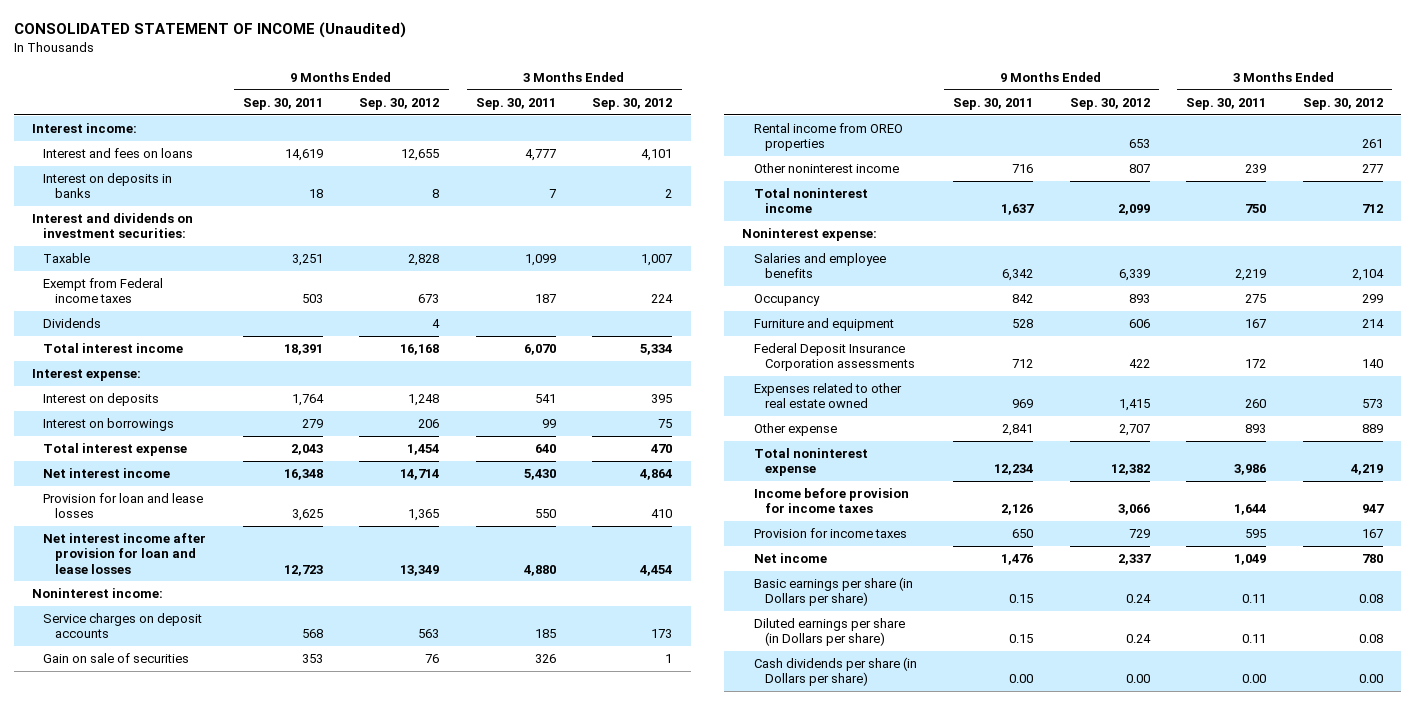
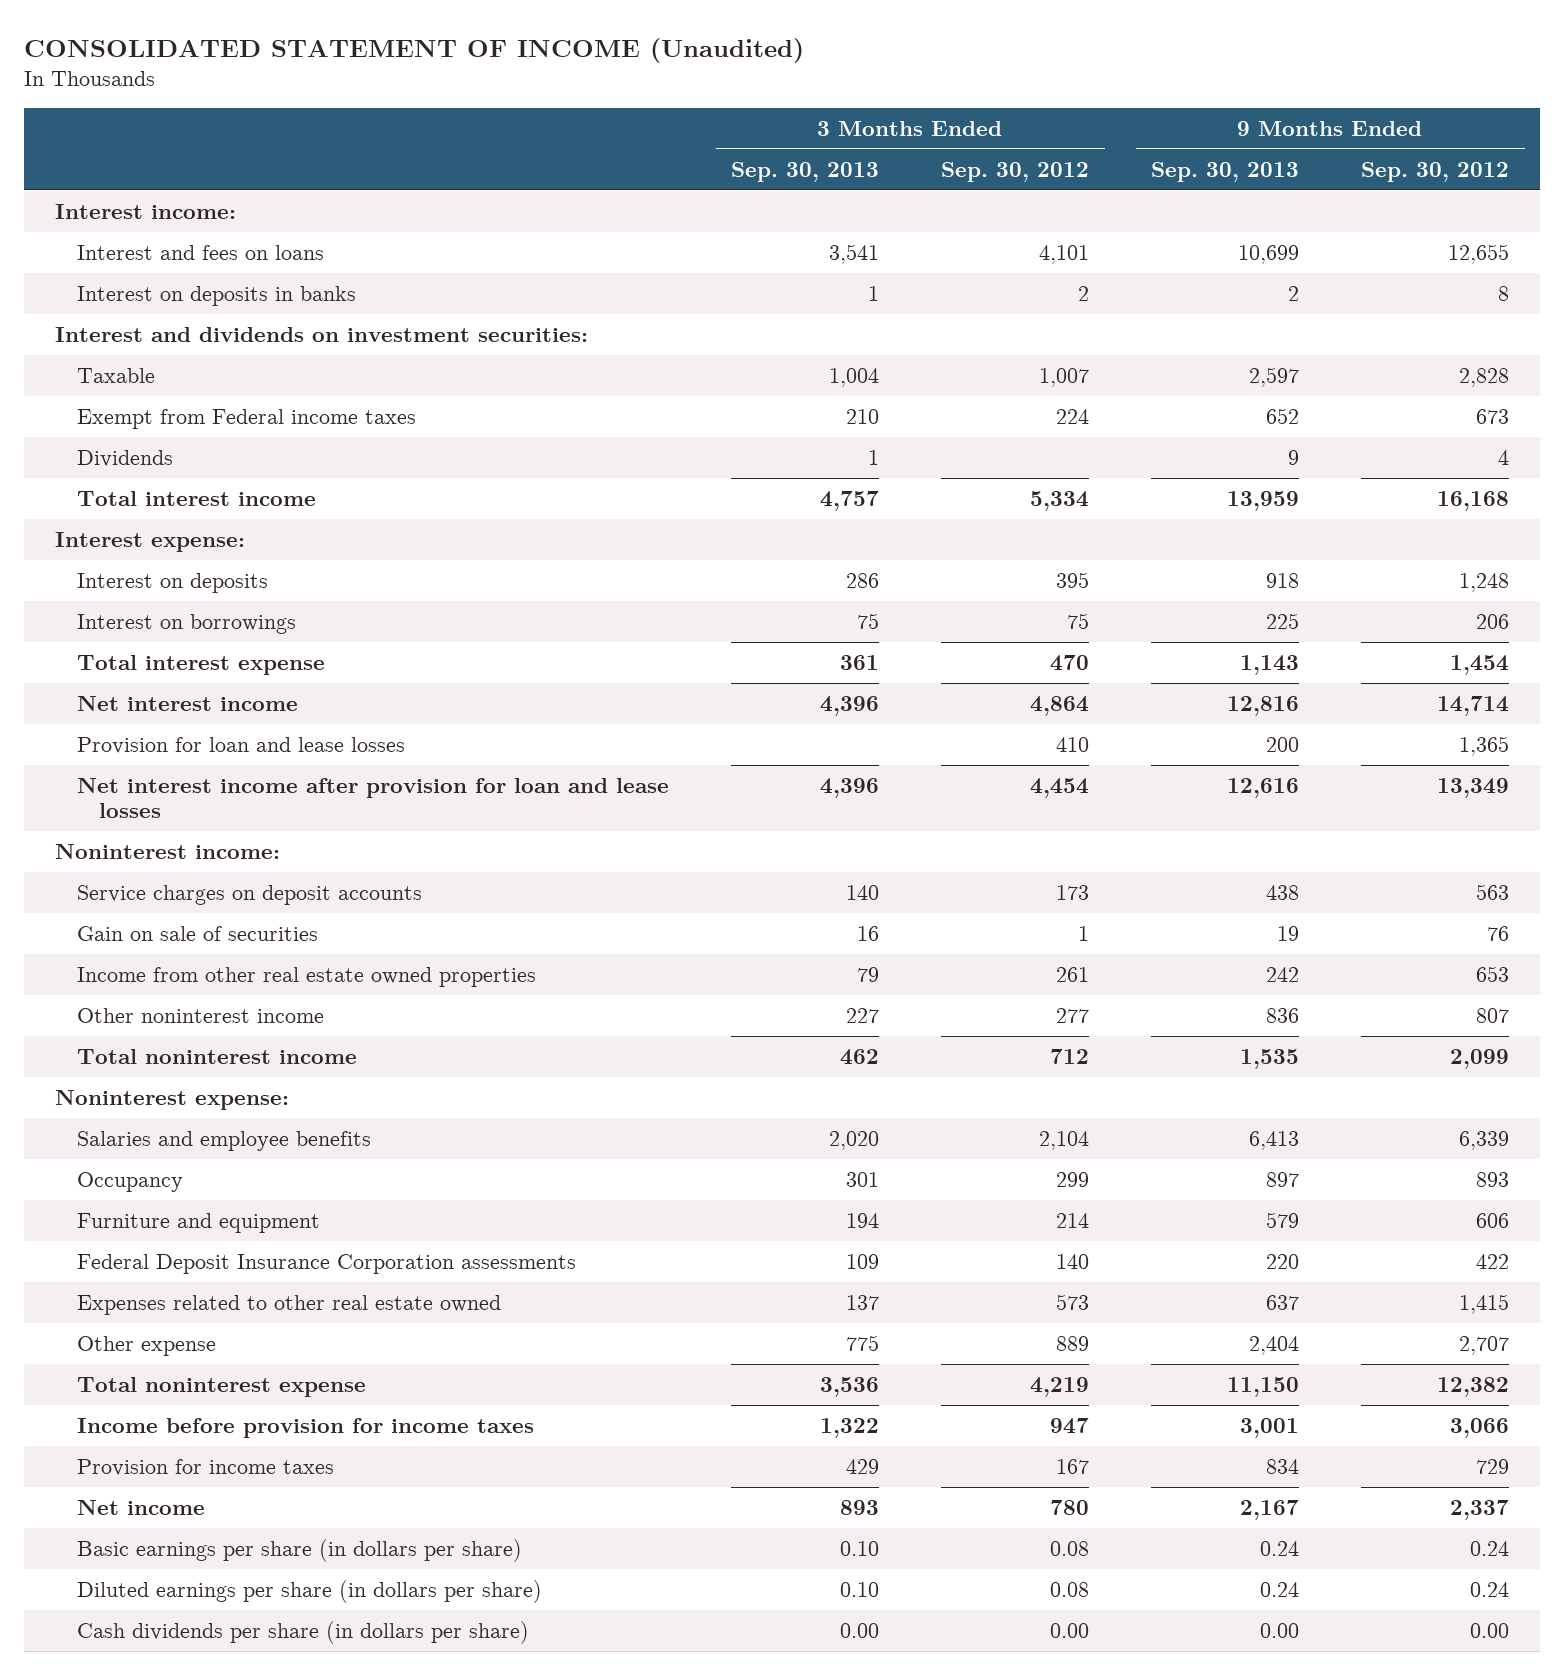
- | 9 Months Ended Sep. 30, 2011 | 9 Months Ended Sep. 30, 2012 | 3 Months Ended Sep. 30, 2011 | 3 Months Ended Sep. 30, 2012
+ | 3 Months Ended Sep. 30, 2013 | 3 Months Ended Sep. 30, 2012 | 9 Months Ended Sep. 30, 2013 | 9 Months Ended Sep. 30, 2012
- Rental income from OREO properties | | 653 | | 261
+ Income from other real estate owned properties | 79 | 261 | 242 | 653
- Basic earnings per share (in Dollars per share) | 0.15 | 0.24 | 0.11 | 0.08
- Diluted earnings per share (in Dollars per share) | 0.15 | 0.24 | 0.11 | 0.08
- Cash dividends per share (in Dollars per share) | 0.00 | 0.00 | 0.00 | 0.00
+ Basic earnings per share (in dollars per share) | 0.10 | 0.08 | 0.24 | 0.24
+ Diluted earnings per share (in dollars per share) | 0.10 | 0.08 | 0.24 | 0.24
+ Cash dividends per share (in dollars per share) | 0.00 | 0.00 | 0.00 | 0.00

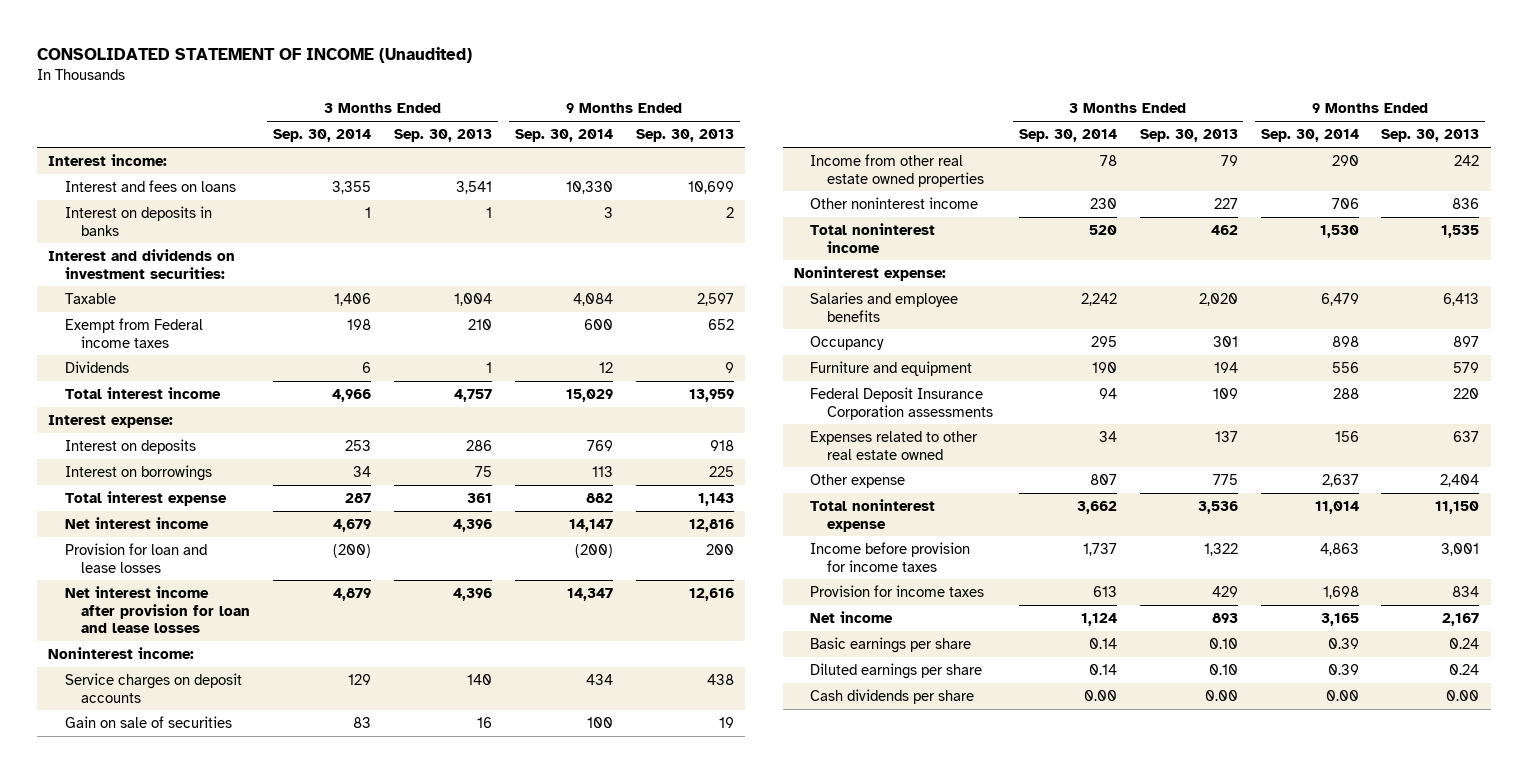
- | 3 Months Ended Sep. 30, 2013 | 3 Months Ended Sep. 30, 2012 | 9 Months Ended Sep. 30, 2013 | 9 Months Ended Sep. 30, 2012
+ | 3 Months Ended Sep. 30, 2014 | 3 Months Ended Sep. 30, 2013 | 9 Months Ended Sep. 30, 2014 | 9 Months Ended Sep. 30, 2013
- Basic earnings per share (in dollars per share) | 0.10 | 0.08 | 0.24 | 0.24
- Diluted earnings per share (in dollars per share) | 0.10 | 0.08 | 0.24 | 0.24
- Cash dividends per share (in dollars per share) | 0.00 | 0.00 | 0.00 | 0.00
+ Basic earnings per share | 0.14 | 0.10 | 0.39 | 0.24
+ Diluted earnings per share | 0.14 | 0.10 | 0.39 | 0.24
+ Cash dividends per share | 0.00 | 0.00 | 0.00 | 0.00

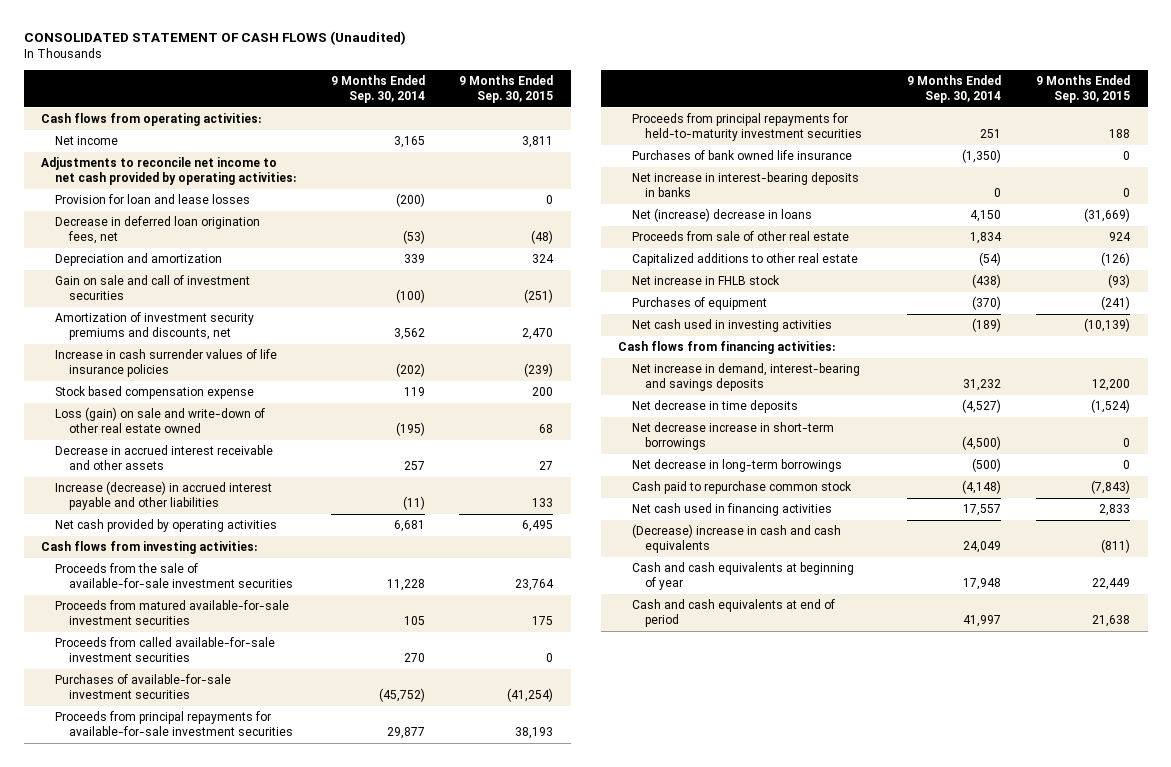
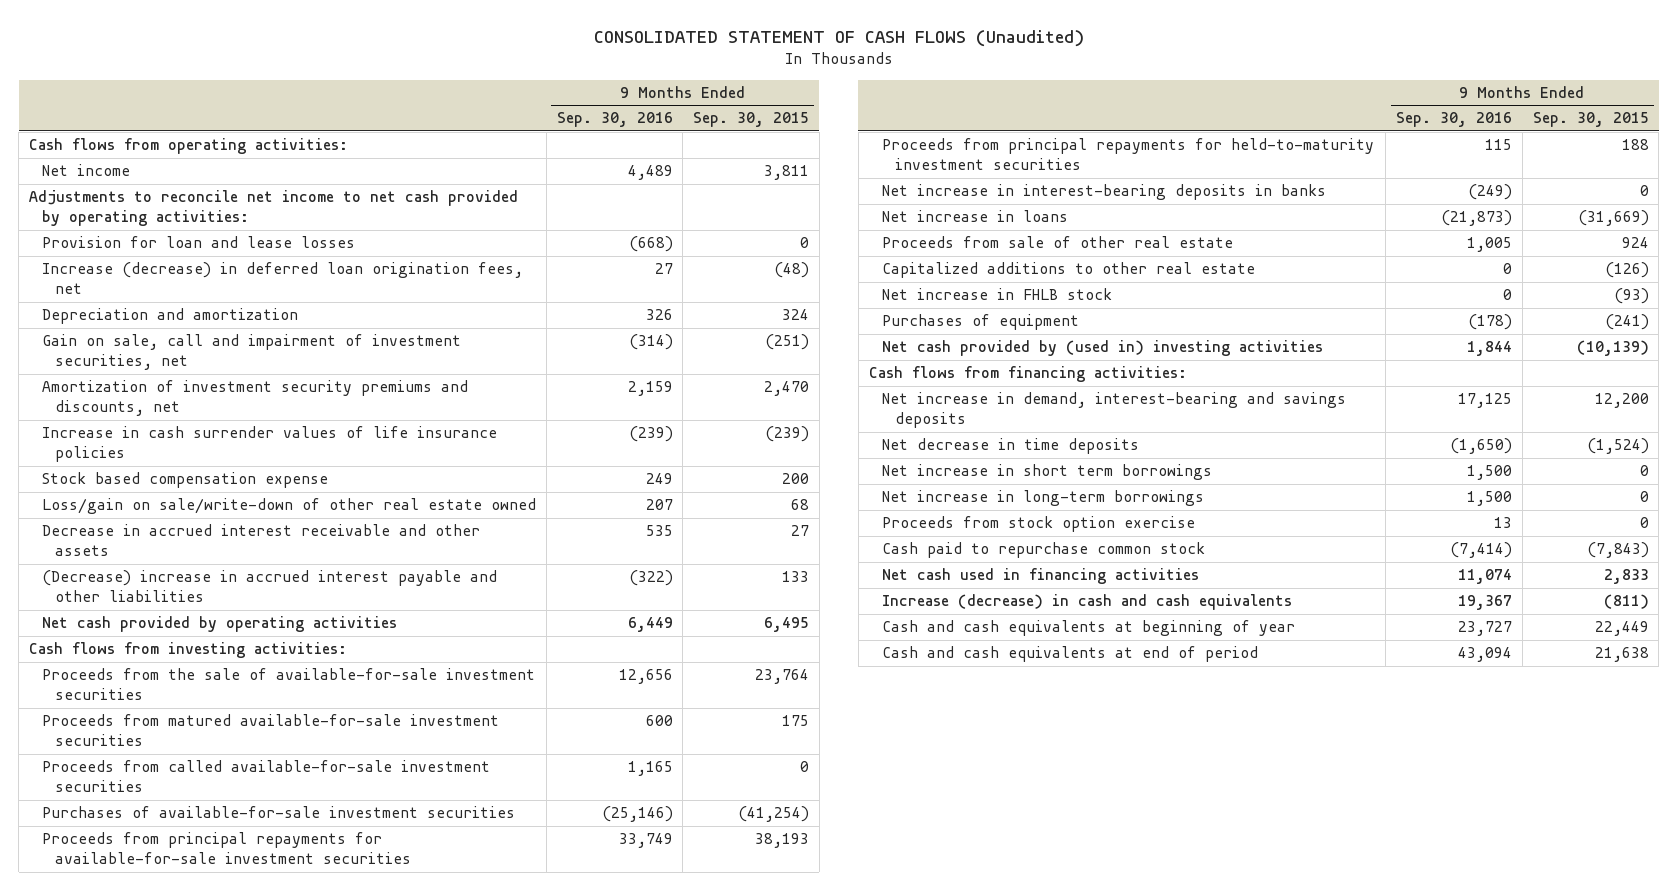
- | 9 Months Ended Sep. 30, 2014 | 9 Months Ended Sep. 30, 2015
+ | 9 Months Ended Sep. 30, 2016 | 9 Months Ended Sep. 30, 2015
- Decrease in deferred loan origination fees, net | (53) | (48)
+ Increase (decrease) in deferred loan origination fees, net | 27 | (48)
- Gain on sale and call of investment securities | (100) | (251)
+ Gain on sale, call and impairment of investment securities, net | (314) | (251)
- Loss (gain) on sale and write-down of other real estate owned | (195) | 68
+ Loss/gain on sale/write-down of other real estate owned | 207 | 68
- Increase (decrease) in accrued interest payable and other liabilities | (11) | 133
+ (Decrease) increase in accrued interest payable and other liabilities | (322) | 133
- Purchases of bank owned life insurance | (1,350) | 0
- Net (increase) decrease in loans | 4,150 | (31,669)
+ Net increase in loans | (21,873) | (31,669)
- Net cash used in investing activities | (189) | (10,139)
+ Net cash provided by (used in) investing activities | 1,844 | (10,139)
- Net decrease increase in short-term borrowings | (4,500) | 0
- Net decrease in long-term borrowings | (500) | 0
+ Net increase in short term borrowings | 1,500 | 0
+ Net increase in long-term borrowings | 1,500 | 0
+ Proceeds from stock option exercise | 13 | 0
- (Decrease) increase in cash and cash equivalents | 24,049 | (811)
+ Increase (decrease) in cash and cash equivalents | 19,367 | (811)

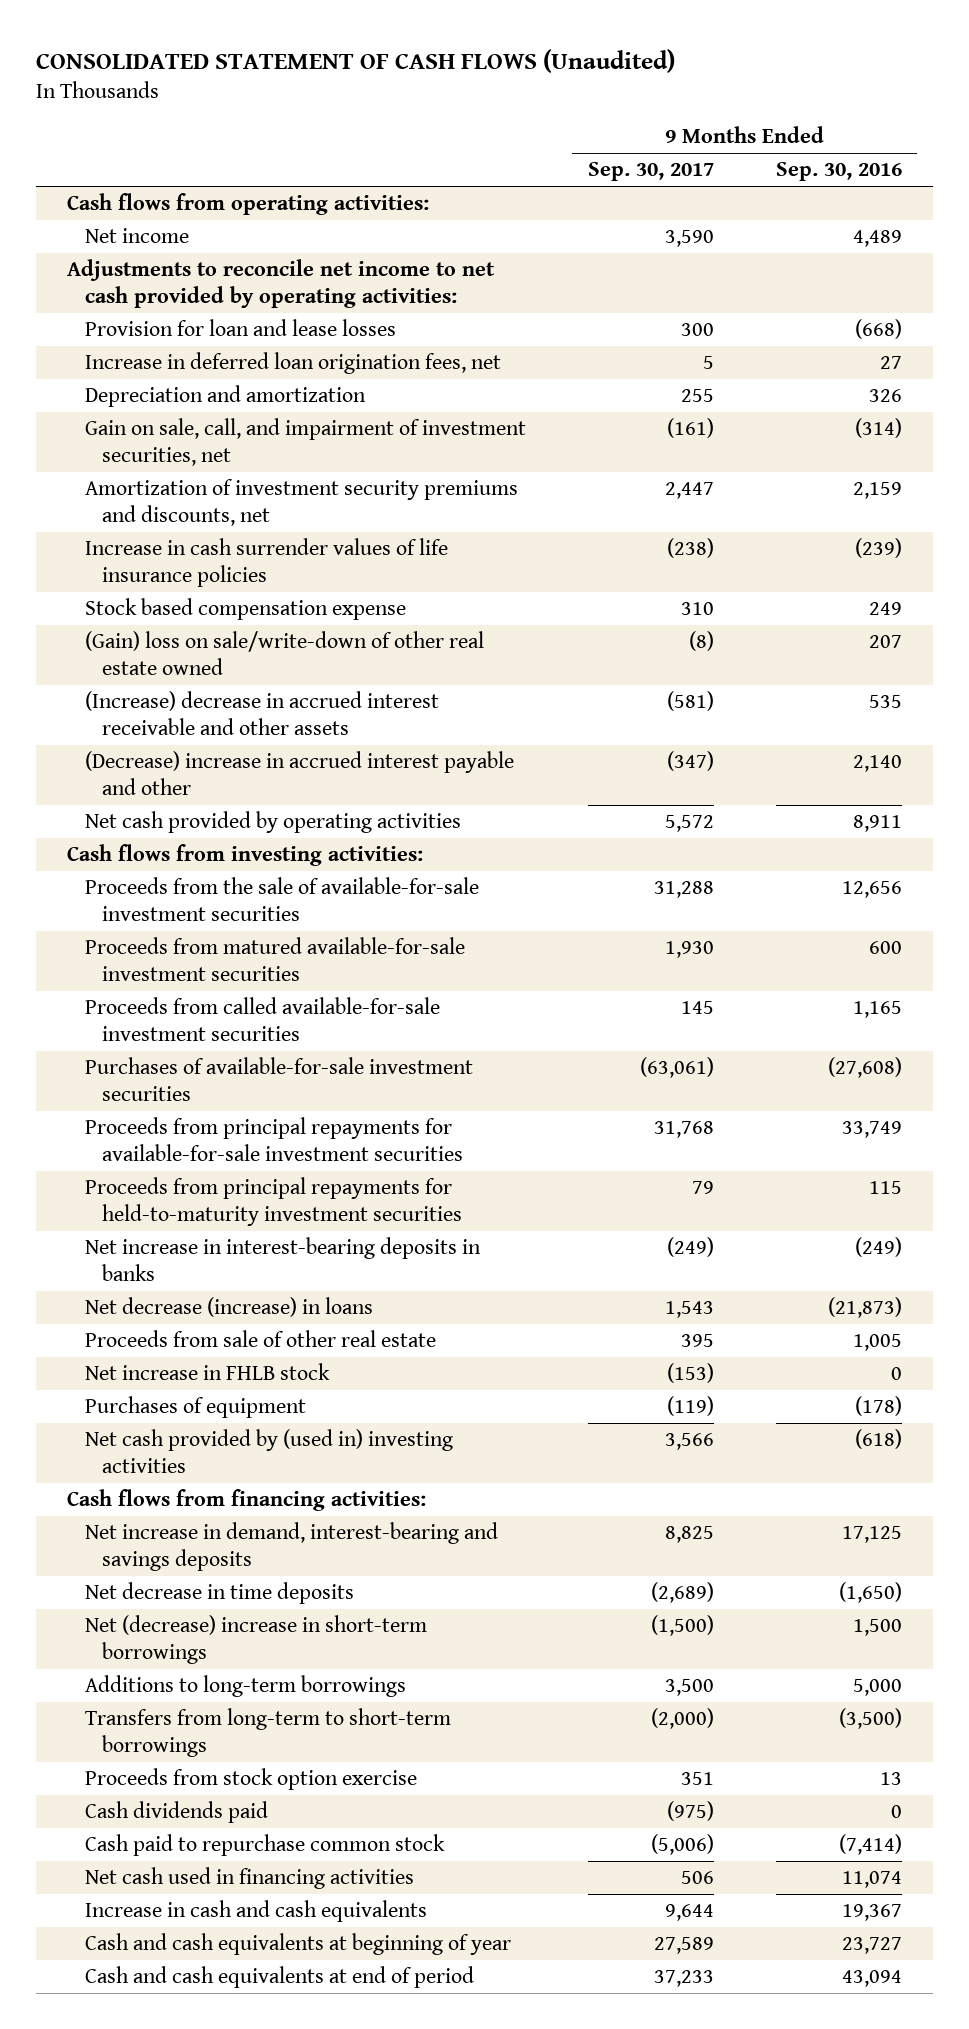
- | 9 Months Ended Sep. 30, 2016 | 9 Months Ended Sep. 30, 2015
+ | 9 Months Ended Sep. 30, 2017 | 9 Months Ended Sep. 30, 2016
- Increase (decrease) in deferred loan origination fees, net | 27 | (48)
+ Increase in deferred loan origination fees, net | 5 | 27
- Gain on sale, call and impairment of investment securities, net | (314) | (251)
+ Gain on sale, call, and impairment of investment securities, net | (161) | (314)
- Loss/gain on sale/write-down of other real estate owned | 207 | 68
- Decrease in accrued interest receivable and other assets | 535 | 27
- (Decrease) increase in accrued interest payable and other liabilities | (322) | 133
- Net cash provided by operating activities | 6,449 | 6,495
+ (Gain) loss on sale/write-down of other real estate owned | (8) | 207
+ (Increase) decrease in accrued interest receivable and other assets | (581) | 535
+ (Decrease) increase in accrued interest payable and other | (347) | 2,140
+ Net cash provided by operating activities | 5,572 | 8,911
- Purchases of available-for-sale investment securities | (25,146) | (41,254)
+ Purchases of available-for-sale investment securities | (63,061) | (27,608)
- Net increase in loans | (21,873) | (31,669)
+ Net decrease (increase) in loans | 1,543 | (21,873)
- Capitalized additions to other real estate | 0 | (126)
- Net cash provided by (used in) investing activities | 1,844 | (10,139)
+ Net cash provided by (used in) investing activities | 3,566 | (618)
- Net increase in short term borrowings | 1,500 | 0
- Net increase in long-term borrowings | 1,500 | 0
+ Net (decrease) increase in short-term borrowings | (1,500) | 1,500
+ Additions to long-term borrowings | 3,500 | 5,000
+ Transfers from long-term to short-term borrowings | (2,000) | (3,500)
+ Cash dividends paid | (975) | 0
- Increase (decrease) in cash and cash equivalents | 19,367 | (811)
+ Increase in cash and cash equivalents | 9,644 | 19,367

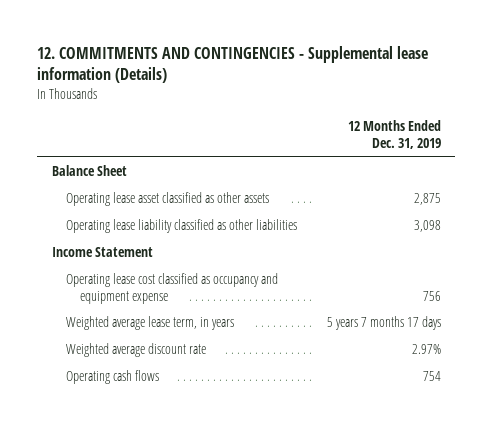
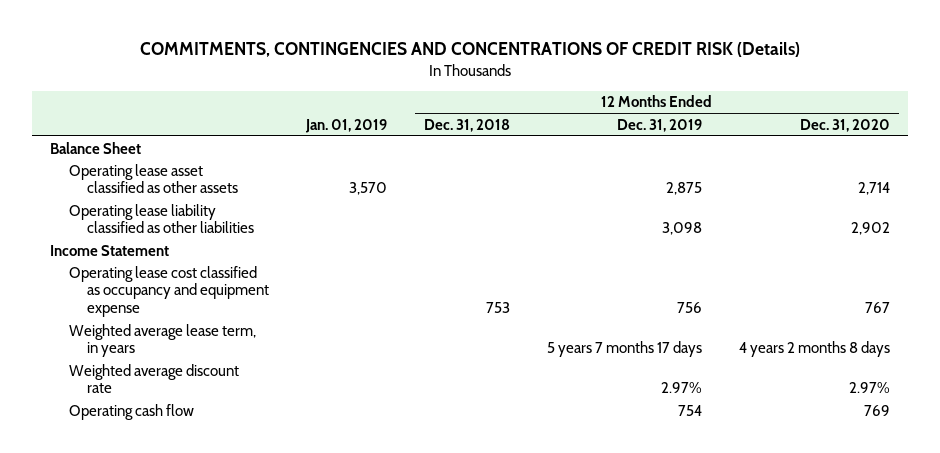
- 12. COMMITMENTS AND CONTINGENCIES - Supplemental lease information (Details)
+ COMMITMENTS, CONTINGENCIES AND CONCENTRATIONS OF CREDIT RISK (Details)
- | 12 Months Ended Dec. 31, 2019
+ | Jan. 01, 2019 | 12 Months Ended Dec. 31, 2018 | 12 Months Ended Dec. 31, 2019 | 12 Months Ended Dec. 31, 2020
- Operating cash flows | 754
+ Operating cash flow | | | 754 | 769

